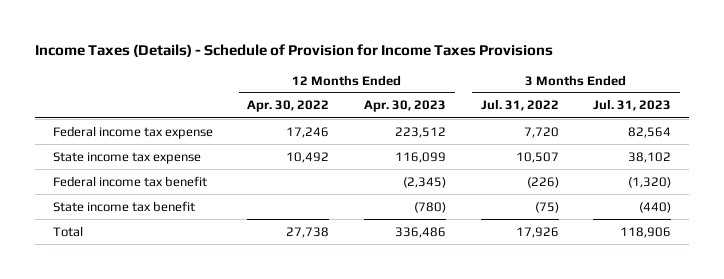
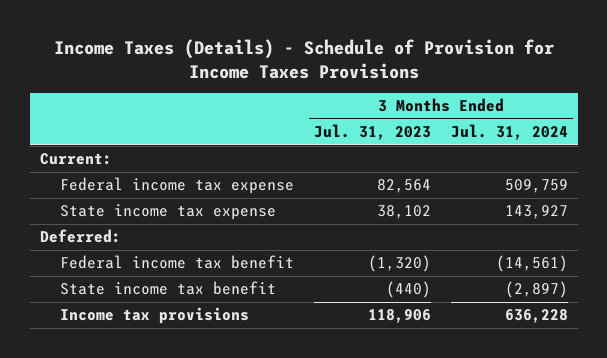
- | 12 Months Ended Apr. 30, 2022 | 12 Months Ended Apr. 30, 2023 | 3 Months Ended Jul. 31, 2022 | 3 Months Ended Jul. 31, 2023
+ | 3 Months Ended Jul. 31, 2023 | 3 Months Ended Jul. 31, 2024
+ Current:
+ Deferred:
- Total | 27,738 | 336,486 | 17,926 | 118,906
+ Income tax provisions | 118,906 | 636,228

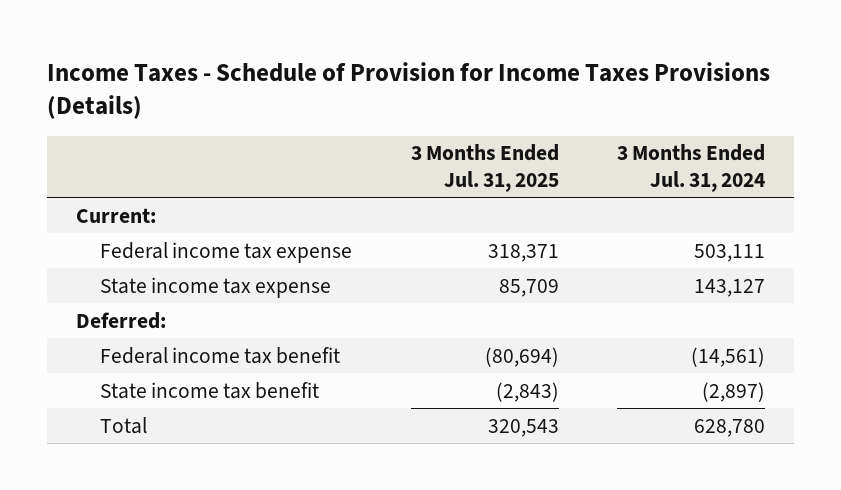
- Income Taxes (Details) - Schedule of Provision for Income Taxes Provisions
+ Income Taxes - Schedule of Provision for Income Taxes Provisions (Details)
- | 3 Months Ended Jul. 31, 2023 | 3 Months Ended Jul. 31, 2024
+ | 3 Months Ended Jul. 31, 2025 | 3 Months Ended Jul. 31, 2024
- Federal income tax expense | 82,564 | 509,759
- State income tax expense | 38,102 | 143,927
+ Federal income tax expense | 318,371 | 503,111
+ State income tax expense | 85,709 | 143,127
- Income tax provisions | 118,906 | 636,228
+ Total | 320,543 | 628,780

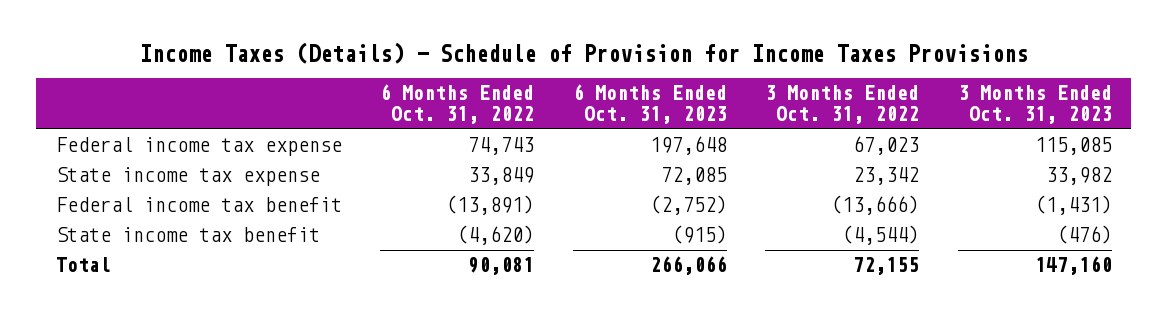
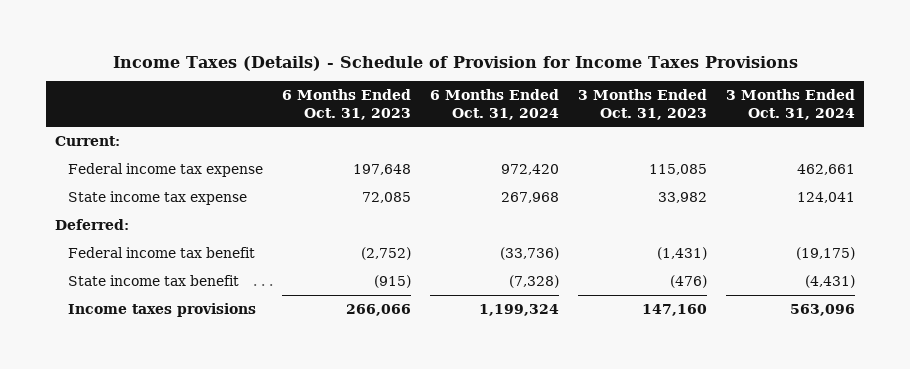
- | 6 Months Ended Oct. 31, 2022 | 6 Months Ended Oct. 31, 2023 | 3 Months Ended Oct. 31, 2022 | 3 Months Ended Oct. 31, 2023
+ | 6 Months Ended Oct. 31, 2023 | 6 Months Ended Oct. 31, 2024 | 3 Months Ended Oct. 31, 2023 | 3 Months Ended Oct. 31, 2024
+ Current:
+ Deferred:
- Total | 90,081 | 266,066 | 72,155 | 147,160
+ Income taxes provisions | 266,066 | 1,199,324 | 147,160 | 563,096

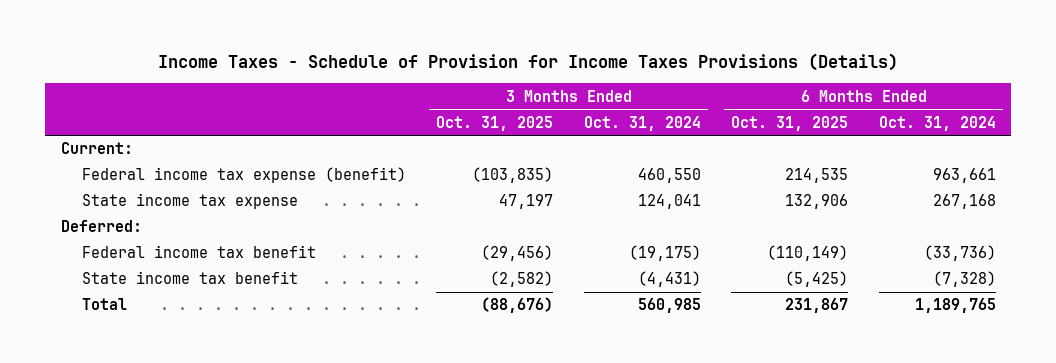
- Income Taxes (Details) - Schedule of Provision for Income Taxes Provisions
+ Income Taxes - Schedule of Provision for Income Taxes Provisions (Details)
- | 6 Months Ended Oct. 31, 2023 | 6 Months Ended Oct. 31, 2024 | 3 Months Ended Oct. 31, 2023 | 3 Months Ended Oct. 31, 2024
+ | 3 Months Ended Oct. 31, 2025 | 3 Months Ended Oct. 31, 2024 | 6 Months Ended Oct. 31, 2025 | 6 Months Ended Oct. 31, 2024
- Federal income tax expense | 197,648 | 972,420 | 115,085 | 462,661
- State income tax expense | 72,085 | 267,968 | 33,982 | 124,041
+ Federal income tax expense (benefit) | (103,835) | 460,550 | 214,535 | 963,661
+ State income tax expense | 47,197 | 124,041 | 132,906 | 267,168
- Income taxes provisions | 266,066 | 1,199,324 | 147,160 | 563,096
+ Total | (88,676) | 560,985 | 231,867 | 1,189,765

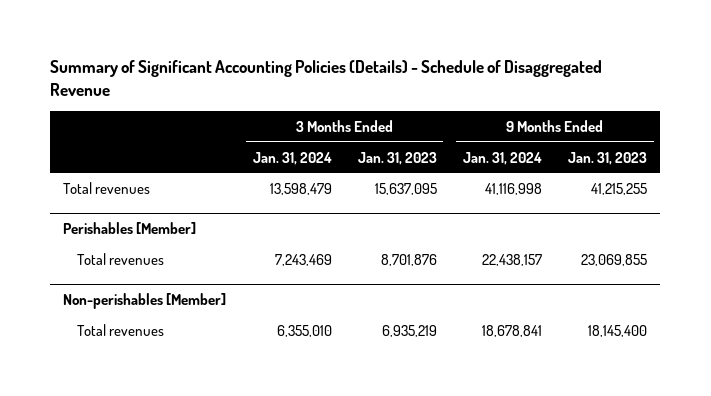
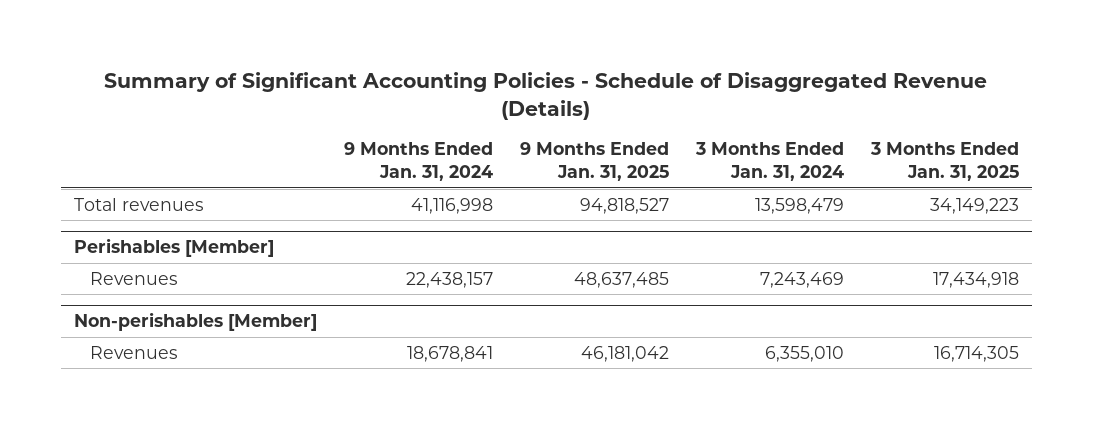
- Summary of Significant Accounting Policies (Details) - Schedule of Disaggregated Revenue
+ Summary of Significant Accounting Policies - Schedule of Disaggregated Revenue (Details)
- | 3 Months Ended Jan. 31, 2024 | 3 Months Ended Jan. 31, 2023 | 9 Months Ended Jan. 31, 2024 | 9 Months Ended Jan. 31, 2023
+ | 9 Months Ended Jan. 31, 2024 | 9 Months Ended Jan. 31, 2025 | 3 Months Ended Jan. 31, 2024 | 3 Months Ended Jan. 31, 2025
@ Perishables [Member]
- Total revenues | 7,243,469 | 8,701,876 | 22,438,157 | 23,069,855
+ Revenues | 22,438,157 | 48,637,485 | 7,243,469 | 17,434,918
@ Non-perishables [Member]
- Total revenues | 6,355,010 | 6,935,219 | 18,678,841 | 18,145,400
+ Revenues | 18,678,841 | 46,181,042 | 6,355,010 | 16,714,305

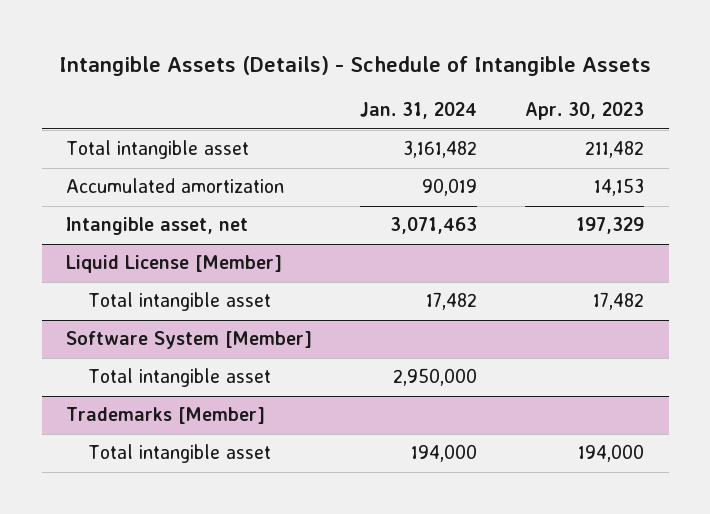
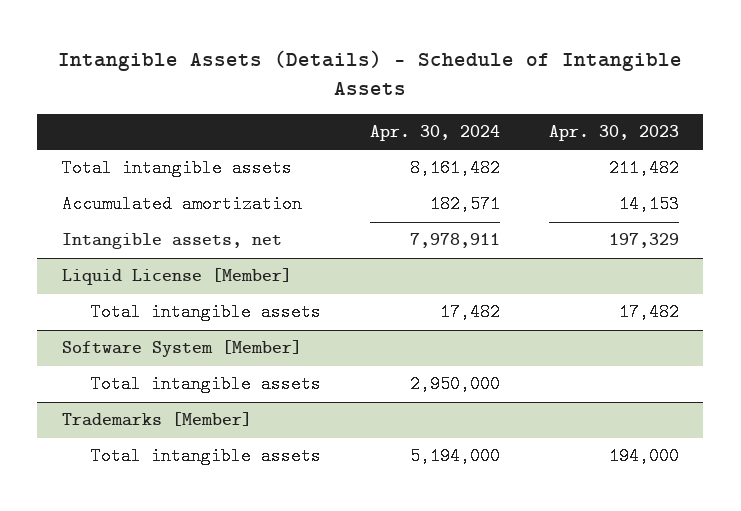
- | Jan. 31, 2024 | Apr. 30, 2023
+ | Apr. 30, 2024 | Apr. 30, 2023
- Total intangible asset | 3,161,482 | 211,482
+ Total intangible assets | 8,161,482 | 211,482
- Intangible asset, net | 3,071,463 | 197,329
+ Intangible assets, net | 7,978,911 | 197,329
@ Liquid License [Member]
- Total intangible asset | 17,482 | 17,482
+ Total intangible assets | 17,482 | 17,482
@ Software System [Member]
- Total intangible asset | 2,950,000 |
+ Total intangible assets | 2,950,000 |
@ Trademarks [Member]
- Total intangible asset | 194,000 | 194,000
+ Total intangible assets | 5,194,000 | 194,000

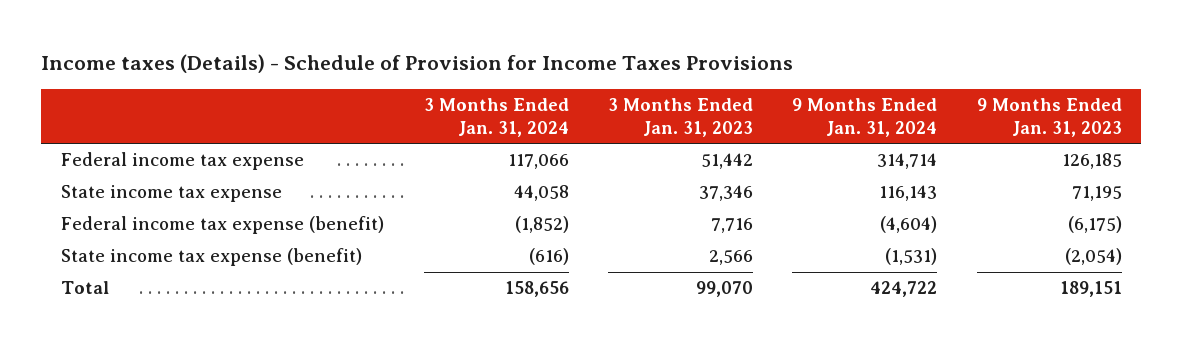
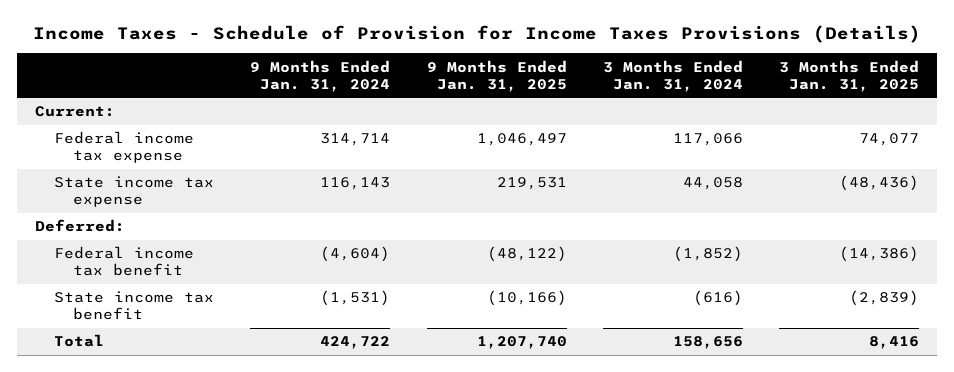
- Income taxes (Details) - Schedule of Provision for Income Taxes Provisions
+ Income Taxes - Schedule of Provision for Income Taxes Provisions (Details)
- | 3 Months Ended Jan. 31, 2024 | 3 Months Ended Jan. 31, 2023 | 9 Months Ended Jan. 31, 2024 | 9 Months Ended Jan. 31, 2023
+ | 9 Months Ended Jan. 31, 2024 | 9 Months Ended Jan. 31, 2025 | 3 Months Ended Jan. 31, 2024 | 3 Months Ended Jan. 31, 2025
+ Current:
- Federal income tax expense (benefit) | (1,852) | 7,716 | (4,604) | (6,175)
- State income tax expense (benefit) | (616) | 2,566 | (1,531) | (2,054)
+ Deferred:
+ Federal income tax benefit | (4,604) | (48,122) | (1,852) | (14,386)
+ State income tax benefit | (1,531) | (10,166) | (616) | (2,839)

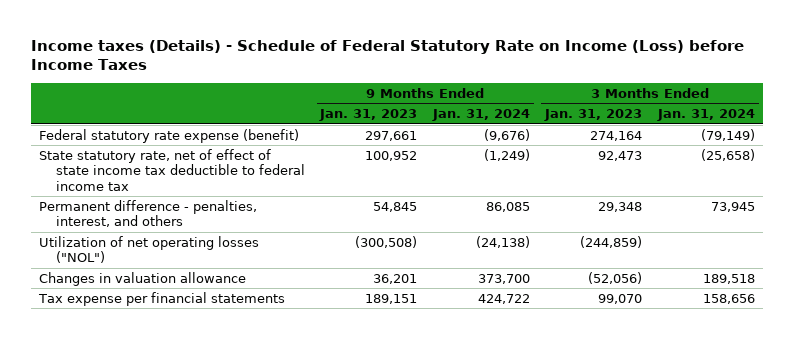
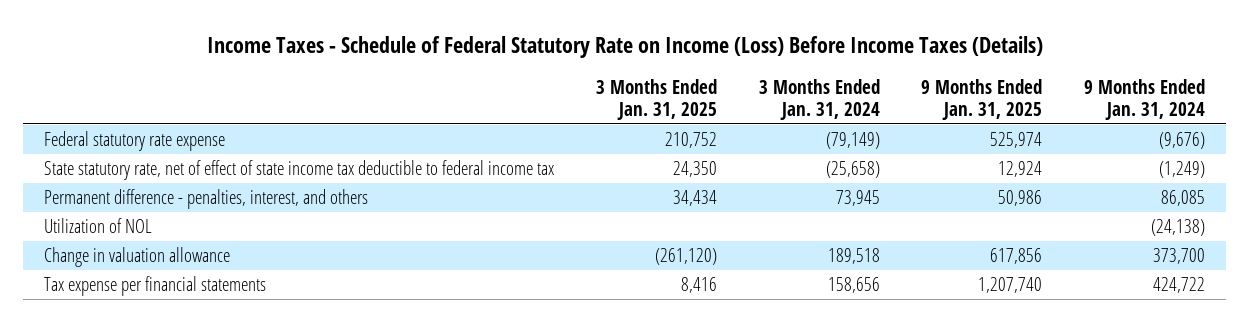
- Income taxes (Details) - Schedule of Federal Statutory Rate on Income (Loss) before Income Taxes
+ Income Taxes - Schedule of Federal Statutory Rate on Income (Loss) Before Income Taxes (Details)
- | 9 Months Ended Jan. 31, 2023 | 9 Months Ended Jan. 31, 2024 | 3 Months Ended Jan. 31, 2023 | 3 Months Ended Jan. 31, 2024
+ | 3 Months Ended Jan. 31, 2025 | 3 Months Ended Jan. 31, 2024 | 9 Months Ended Jan. 31, 2025 | 9 Months Ended Jan. 31, 2024
- Federal statutory rate expense (benefit) | 297,661 | (9,676) | 274,164 | (79,149)
+ Federal statutory rate expense | 210,752 | (79,149) | 525,974 | (9,676)
- Utilization of net operating losses ("NOL") | (300,508) | (24,138) | (244,859) |
- Changes in valuation allowance | 36,201 | 373,700 | (52,056) | 189,518
+ Utilization of NOL | | | | (24,138)
+ Change in valuation allowance | (261,120) | 189,518 | 617,856 | 373,700

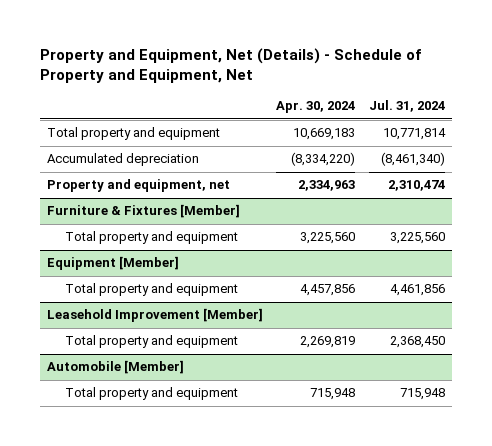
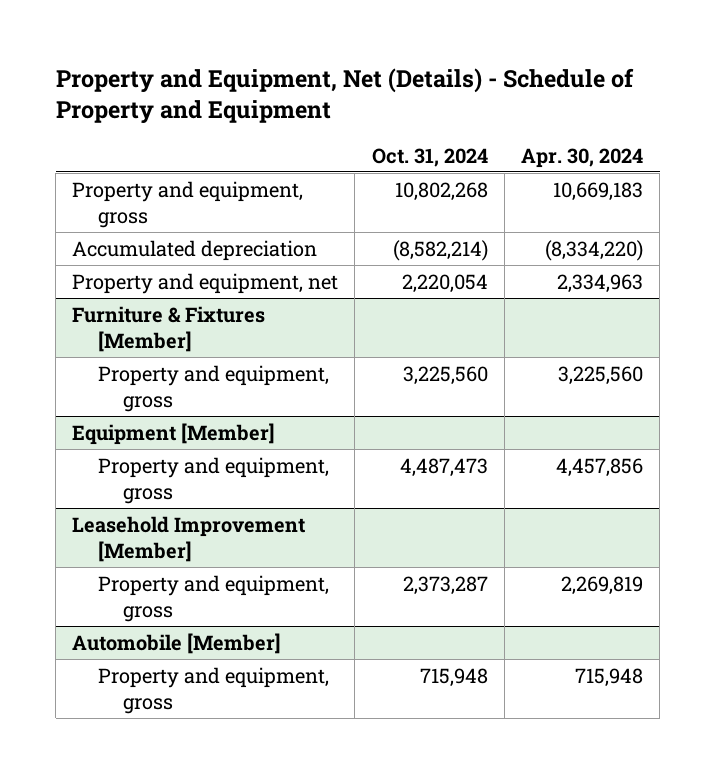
- Property and Equipment, Net (Details) - Schedule of Property and Equipment, Net
+ Property and Equipment, Net (Details) - Schedule of Property and Equipment
- | Apr. 30, 2024 | Jul. 31, 2024
+ | Oct. 31, 2024 | Apr. 30, 2024
- Total property and equipment | 10,669,183 | 10,771,814
+ Property and equipment, gross | 10,802,268 | 10,669,183
@ Furniture & Fixtures [Member]
- Total property and equipment | 3,225,560 | 3,225,560
+ Property and equipment, gross | 3,225,560 | 3,225,560
@ Equipment [Member]
- Total property and equipment | 4,457,856 | 4,461,856
+ Property and equipment, gross | 4,487,473 | 4,457,856
@ Leasehold Improvement [Member]
- Total property and equipment | 2,269,819 | 2,368,450
+ Property and equipment, gross | 2,373,287 | 2,269,819
@ Automobile [Member]
- Total property and equipment | 715,948 | 715,948
+ Property and equipment, gross | 715,948 | 715,948

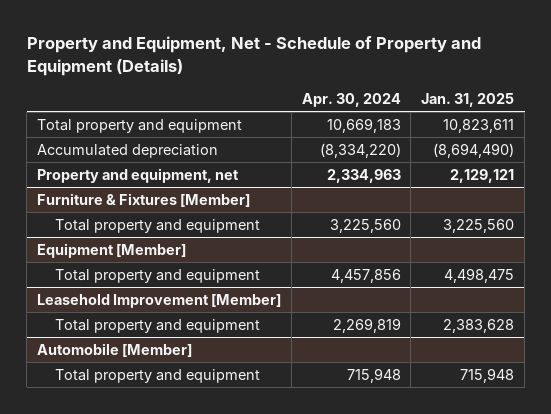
- Property and Equipment, Net (Details) - Schedule of Property and Equipment
+ Property and Equipment, Net - Schedule of Property and Equipment (Details)
- | Oct. 31, 2024 | Apr. 30, 2024
+ | Apr. 30, 2024 | Jan. 31, 2025
- Property and equipment, gross | 10,802,268 | 10,669,183
+ Total property and equipment | 10,669,183 | 10,823,611
@ Furniture & Fixtures [Member]
- Property and equipment, gross | 3,225,560 | 3,225,560
+ Total property and equipment | 3,225,560 | 3,225,560
@ Equipment [Member]
- Property and equipment, gross | 4,487,473 | 4,457,856
+ Total property and equipment | 4,457,856 | 4,498,475
@ Leasehold Improvement [Member]
- Property and equipment, gross | 2,373,287 | 2,269,819
+ Total property and equipment | 2,269,819 | 2,383,628
@ Automobile [Member]
- Property and equipment, gross | 715,948 | 715,948
+ Total property and equipment | 715,948 | 715,948

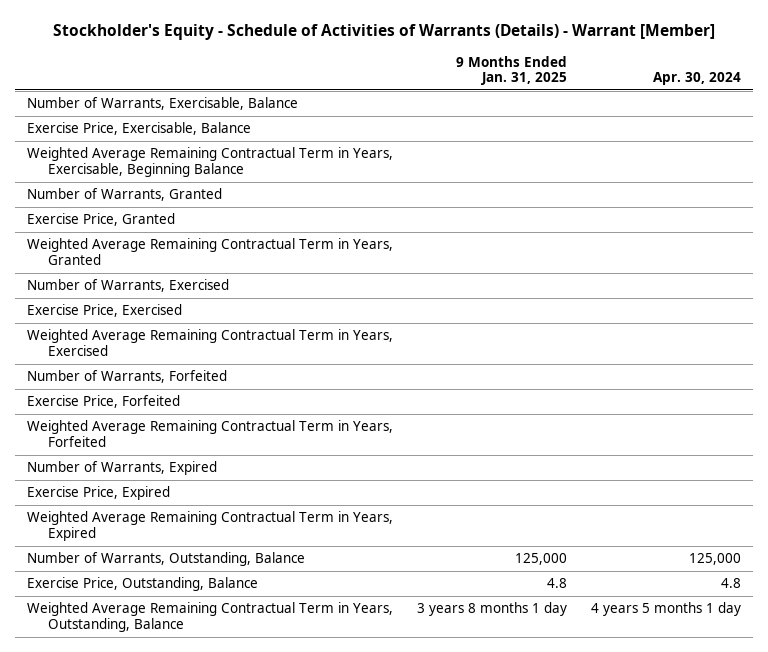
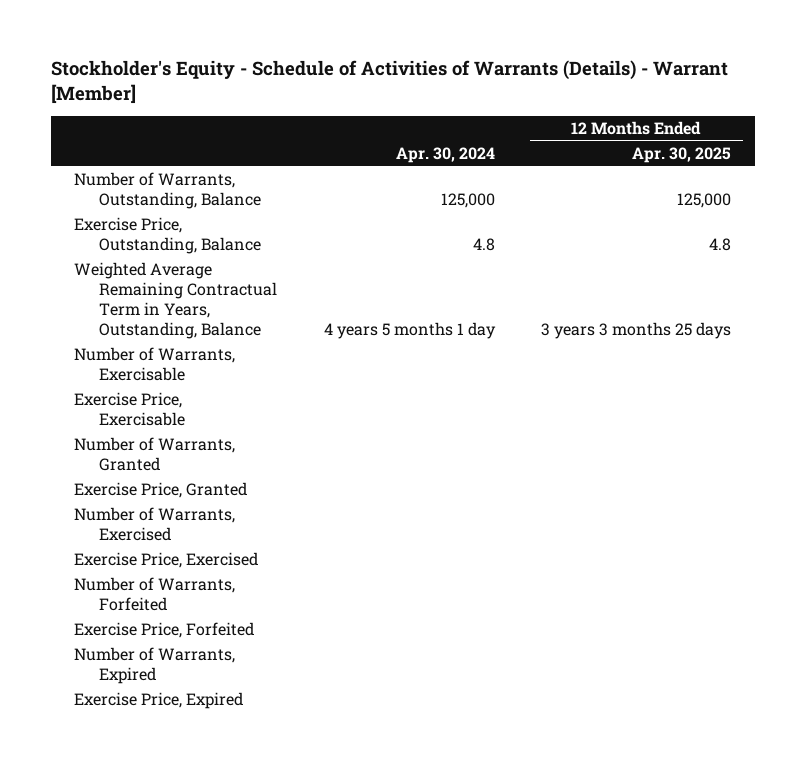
- | 9 Months Ended Jan. 31, 2025 | Apr. 30, 2024
+ | Apr. 30, 2024 | 12 Months Ended Apr. 30, 2025
- Number of Warrants, Exercisable, Balance
- Exercise Price, Exercisable, Balance
- Weighted Average Remaining Contractual Term in Years, Exercisable, Beginning Balance
moved up: Number of Warrants, Outstanding, Balance | 125,000 | 125,000
moved up: Exercise Price, Outstanding, Balance | 4.8 | 4.8
moved up: Weighted Average Remaining Contractual Term in Years, Outstanding, Balance | 4 years 5 months 1 day | 3 years 3 months 25 days
+ Number of Warrants, Exercisable
+ Exercise Price, Exercisable
- Weighted Average Remaining Contractual Term in Years, Granted
- Weighted Average Remaining Contractual Term in Years, Exercised
- Weighted Average Remaining Contractual Term in Years, Forfeited
- Weighted Average Remaining Contractual Term in Years, Expired

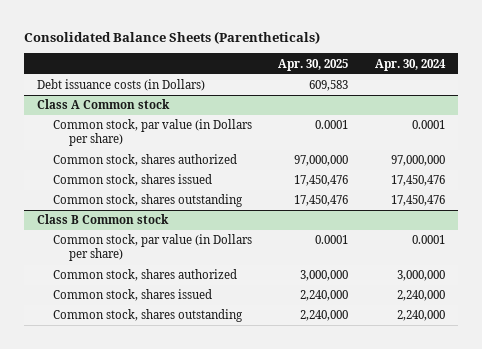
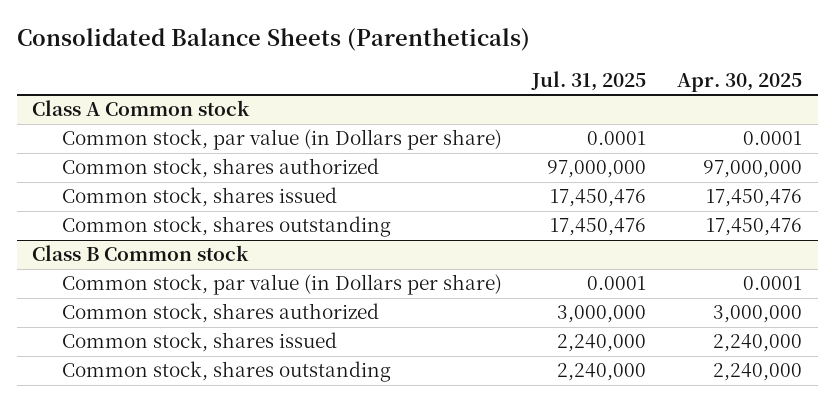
- | Apr. 30, 2025 | Apr. 30, 2024
+ | Jul. 31, 2025 | Apr. 30, 2025
- Debt issuance costs (in Dollars) | 609,583 |

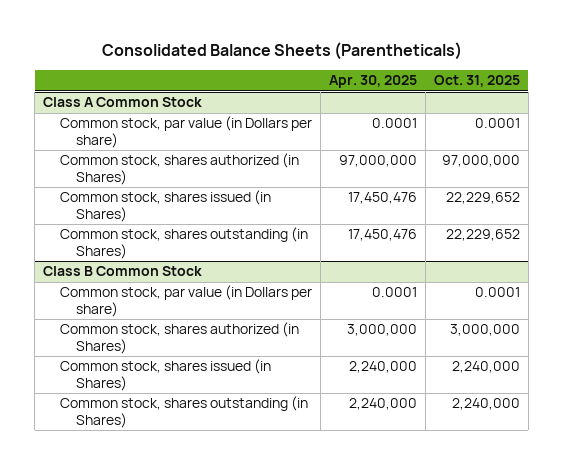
- | Jul. 31, 2025 | Apr. 30, 2025
+ | Apr. 30, 2025 | Oct. 31, 2025
- Class A Common stock
+ Class A Common Stock
- Common stock, shares authorized | 97,000,000 | 97,000,000
- Common stock, shares issued | 17,450,476 | 17,450,476
- Common stock, shares outstanding | 17,450,476 | 17,450,476
- Class B Common stock
+ Common stock, shares authorized (in Shares) | 97,000,000 | 97,000,000
+ Common stock, shares issued (in Shares) | 17,450,476 | 22,229,652
+ Common stock, shares outstanding (in Shares) | 17,450,476 | 22,229,652
+ Class B Common Stock
- Common stock, shares authorized | 3,000,000 | 3,000,000
- Common stock, shares issued | 2,240,000 | 2,240,000
- Common stock, shares outstanding | 2,240,000 | 2,240,000
+ Common stock, shares authorized (in Shares) | 3,000,000 | 3,000,000
+ Common stock, shares issued (in Shares) | 2,240,000 | 2,240,000
+ Common stock, shares outstanding (in Shares) | 2,240,000 | 2,240,000

